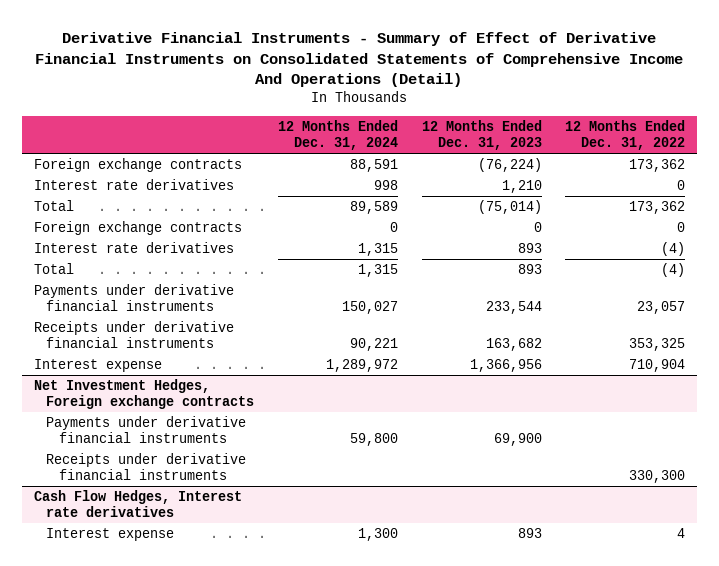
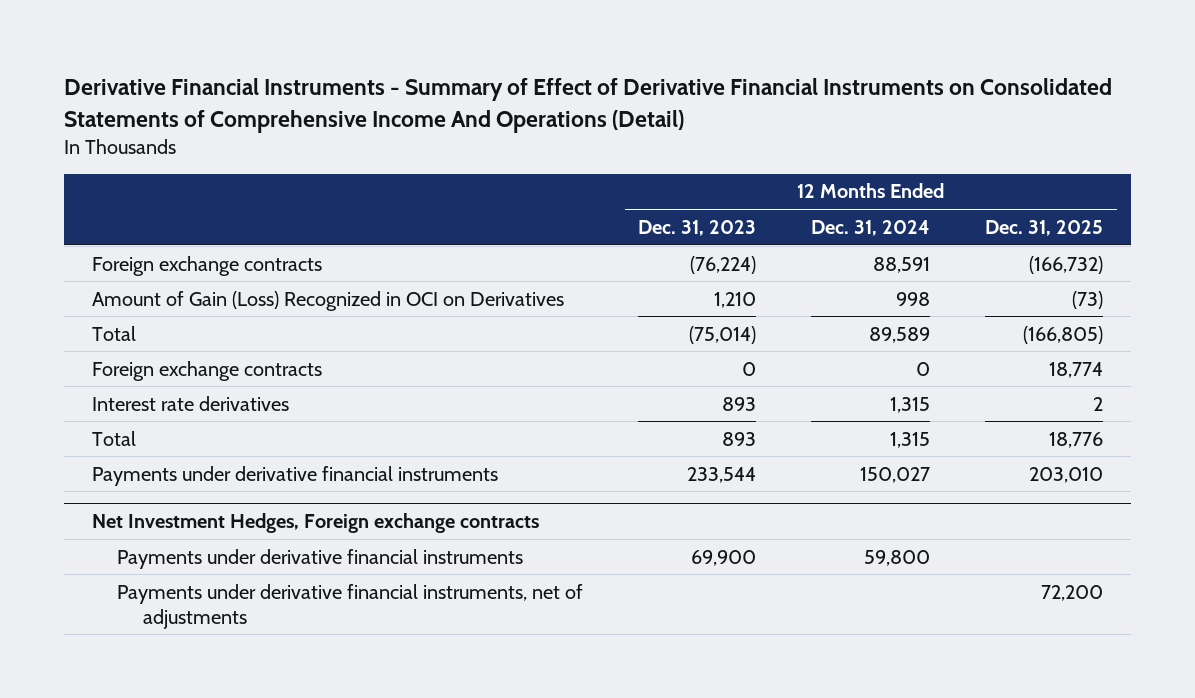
- | 12 Months Ended Dec. 31, 2024 | 12 Months Ended Dec. 31, 2023 | 12 Months Ended Dec. 31, 2022
+ | 12 Months Ended Dec. 31, 2023 | 12 Months Ended Dec. 31, 2024 | 12 Months Ended Dec. 31, 2025
- Interest rate derivatives | 998 | 1,210 | 0
+ Amount of Gain (Loss) Recognized in OCI on Derivatives | 1,210 | 998 | (73)
- Receipts under derivative financial instruments | 90,221 | 163,682 | 353,325
- Interest expense | 1,289,972 | 1,366,956 | 710,904
@ Net Investment Hedges, Foreign exchange contracts
- Receipts under derivative financial instruments | | | 330,300
- Cash Flow Hedges, Interest rate derivatives
- Interest expense | 1,300 | 893 | 4
@ Net Investment Hedges, Foreign exchange contracts
+ Payments under derivative financial instruments, net of adjustments | | | 72,200

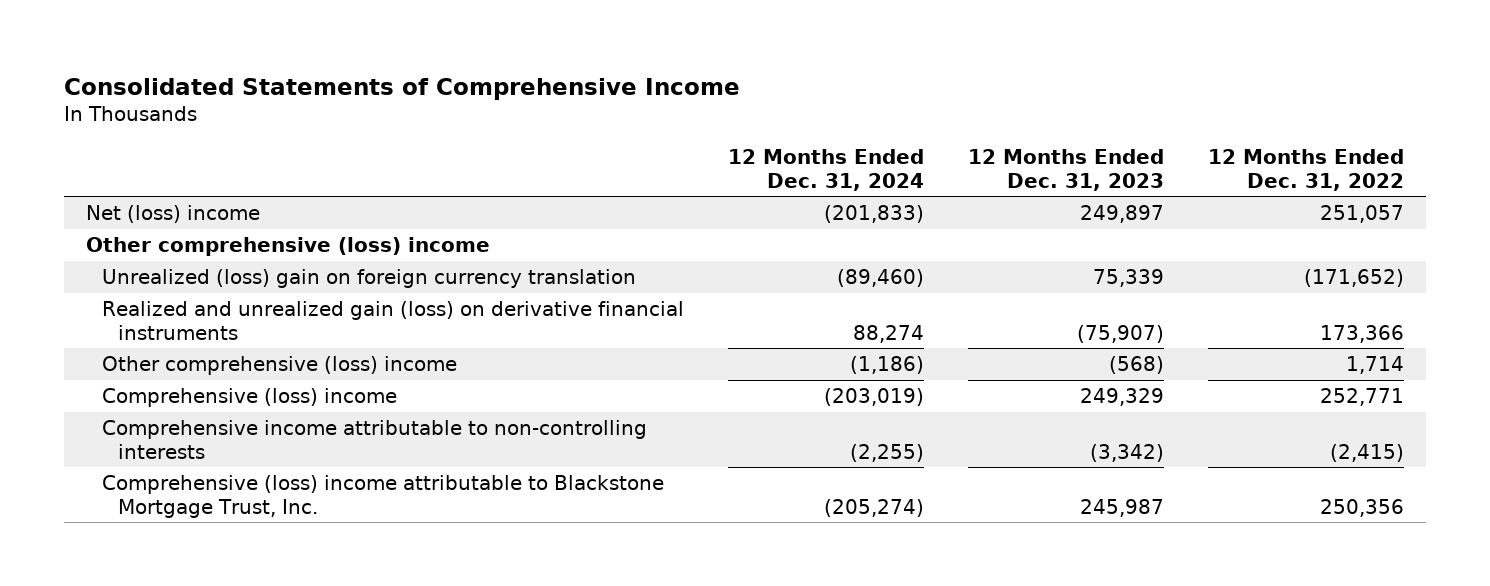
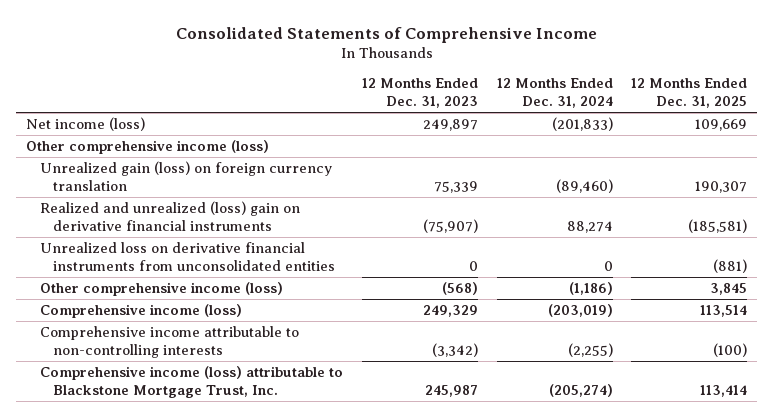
- | 12 Months Ended Dec. 31, 2024 | 12 Months Ended Dec. 31, 2023 | 12 Months Ended Dec. 31, 2022
+ | 12 Months Ended Dec. 31, 2023 | 12 Months Ended Dec. 31, 2024 | 12 Months Ended Dec. 31, 2025
- Net (loss) income | (201,833) | 249,897 | 251,057
- Other comprehensive (loss) income
- Unrealized (loss) gain on foreign currency translation | (89,460) | 75,339 | (171,652)
- Realized and unrealized gain (loss) on derivative financial instruments | 88,274 | (75,907) | 173,366
- Other comprehensive (loss) income | (1,186) | (568) | 1,714
- Comprehensive (loss) income | (203,019) | 249,329 | 252,771
+ Net income (loss) | 249,897 | (201,833) | 109,669
+ Other comprehensive income (loss)
+ Unrealized gain (loss) on foreign currency translation | 75,339 | (89,460) | 190,307
+ Realized and unrealized (loss) gain on derivative financial instruments | (75,907) | 88,274 | (185,581)
+ Unrealized loss on derivative financial instruments from unconsolidated entities | 0 | 0 | (881)
+ Other comprehensive income (loss) | (568) | (1,186) | 3,845
+ Comprehensive income (loss) | 249,329 | (203,019) | 113,514
- Comprehensive (loss) income attributable to Blackstone Mortgage Trust, Inc. | (205,274) | 245,987 | 250,356
+ Comprehensive income (loss) attributable to Blackstone Mortgage Trust, Inc. | 245,987 | (205,274) | 113,414

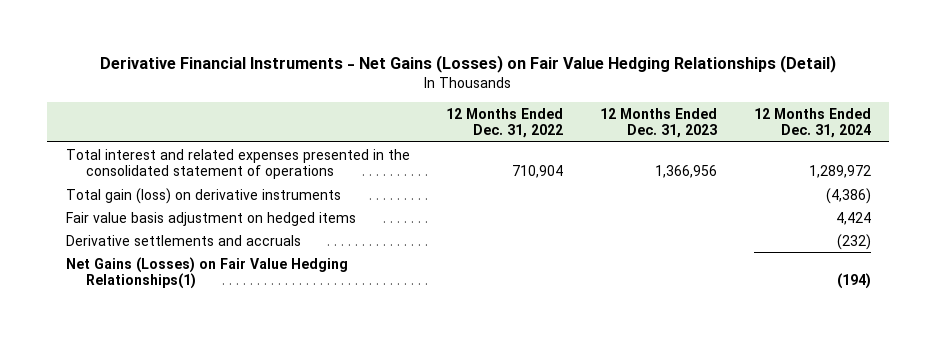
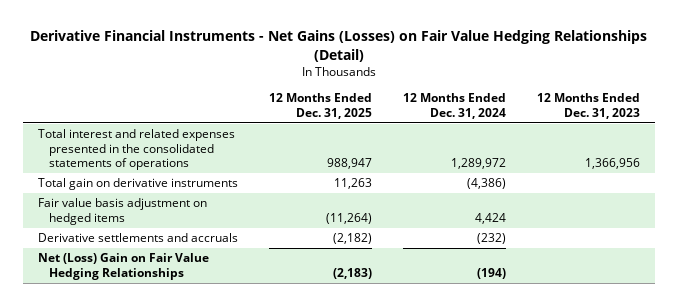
- | 12 Months Ended Dec. 31, 2022 | 12 Months Ended Dec. 31, 2023 | 12 Months Ended Dec. 31, 2024
+ | 12 Months Ended Dec. 31, 2025 | 12 Months Ended Dec. 31, 2024 | 12 Months Ended Dec. 31, 2023
- Total interest and related expenses presented in the consolidated statement of operations | 710,904 | 1,366,956 | 1,289,972
- Total gain (loss) on derivative instruments | | | (4,386)
+ Total interest and related expenses presented in the consolidated statements of operations | 988,947 | 1,289,972 | 1,366,956
+ Total gain on derivative instruments | 11,263 | (4,386) |
- Net Gains (Losses) on Fair Value Hedging Relationships(1) | | | (194)
+ Net (Loss) Gain on Fair Value Hedging Relationships | (2,183) | (194) |

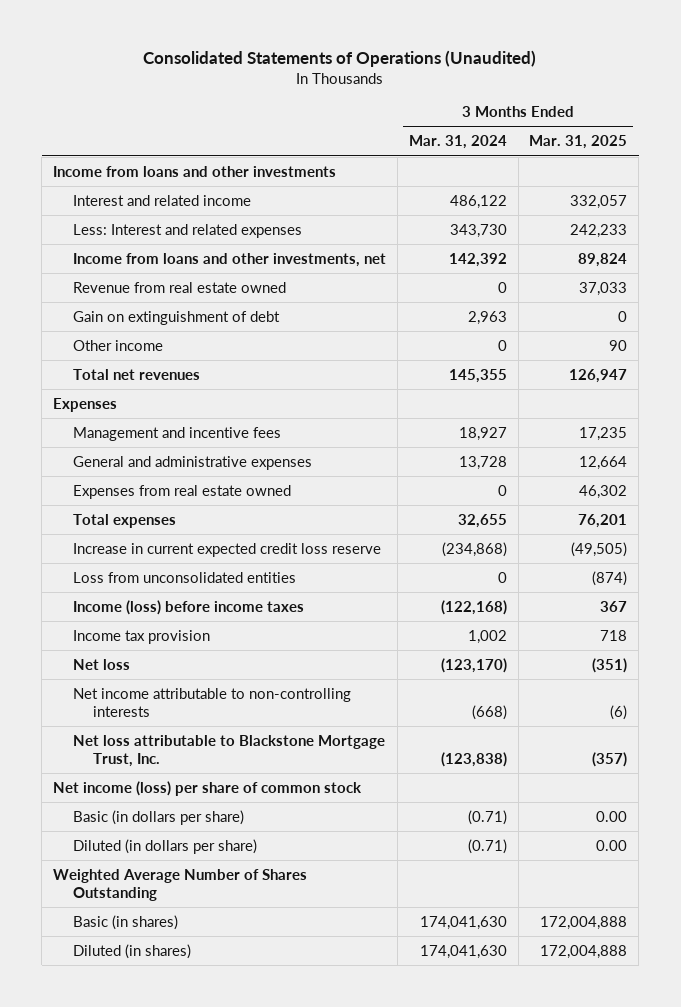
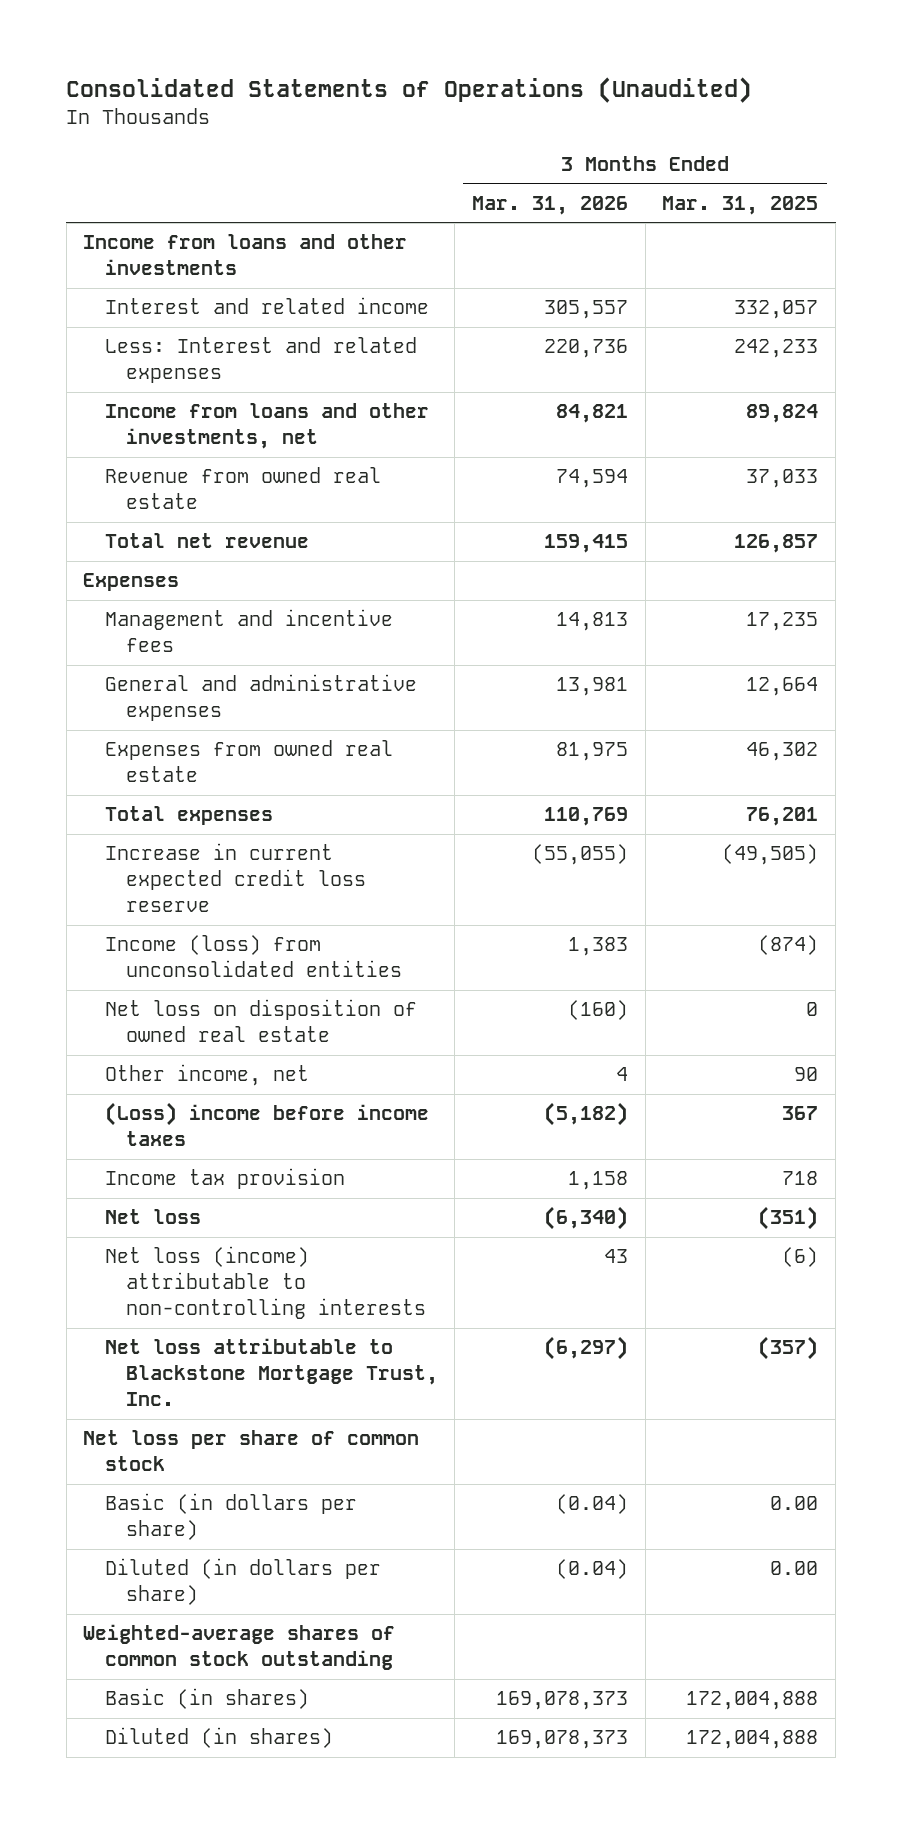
- | 3 Months Ended Mar. 31, 2024 | 3 Months Ended Mar. 31, 2025
+ | 3 Months Ended Mar. 31, 2026 | 3 Months Ended Mar. 31, 2025
- Revenue from real estate owned | 0 | 37,033
- Gain on extinguishment of debt | 2,963 | 0
- Other income | 0 | 90
- Total net revenues | 145,355 | 126,947
+ Revenue from owned real estate | 74,594 | 37,033
+ Total net revenue | 159,415 | 126,857
- Expenses from real estate owned | 0 | 46,302
+ Expenses from owned real estate | 81,975 | 46,302
- Loss from unconsolidated entities | 0 | (874)
- Income (loss) before income taxes | (122,168) | 367
+ Income (loss) from unconsolidated entities | 1,383 | (874)
+ Net loss on disposition of owned real estate | (160) | 0
+ Other income, net | 4 | 90
+ (Loss) income before income taxes | (5,182) | 367
- Net income attributable to non-controlling interests | (668) | (6)
+ Net loss (income) attributable to non-controlling interests | 43 | (6)
- Net income (loss) per share of common stock
+ Net loss per share of common stock
- Weighted Average Number of Shares Outstanding
+ Weighted-average shares of common stock outstanding

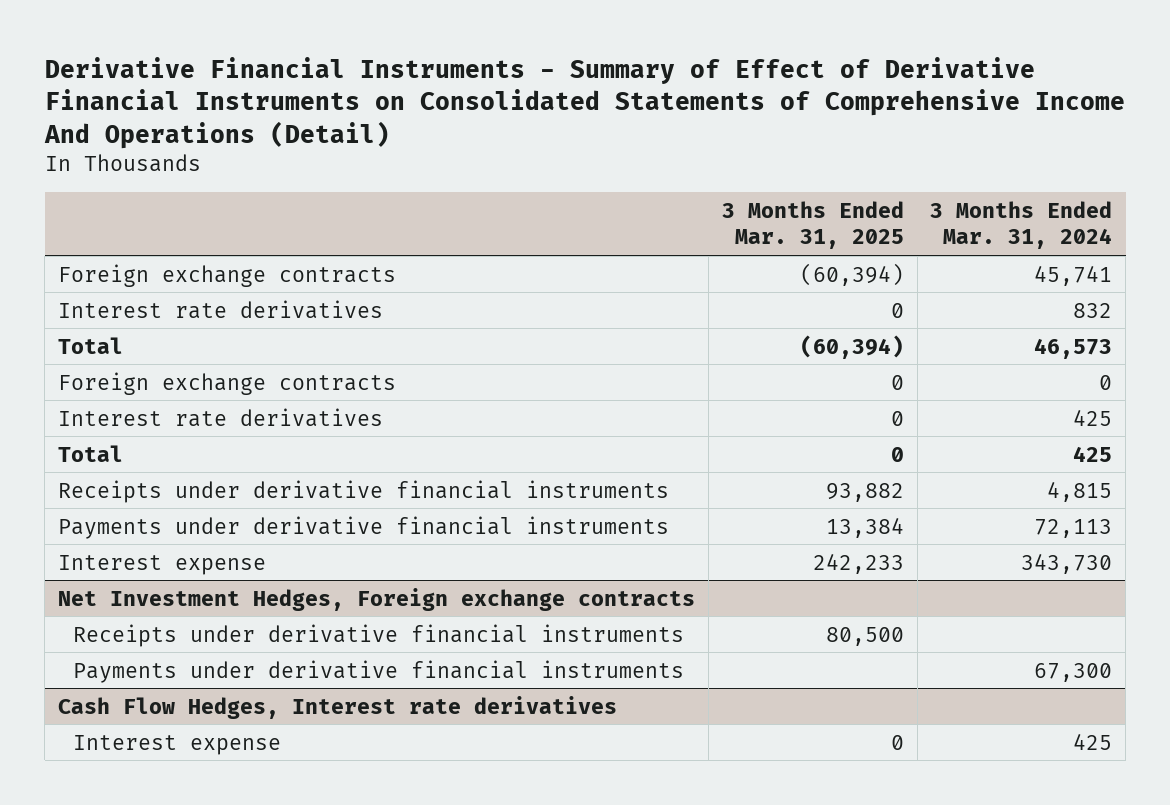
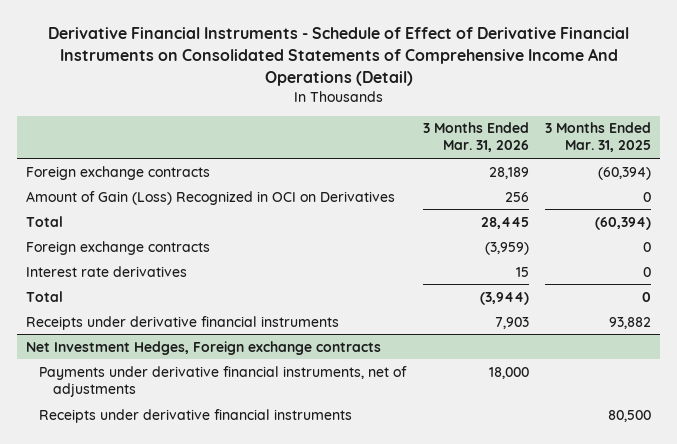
- Derivative Financial Instruments - Summary of Effect of Derivative Financial Instruments on Consolidated Statements of Comprehensive Income And Operations (Detail)
+ Derivative Financial Instruments - Schedule of Effect of Derivative Financial Instruments on Consolidated Statements of Comprehensive Income And Operations (Detail)
- | 3 Months Ended Mar. 31, 2025 | 3 Months Ended Mar. 31, 2024
+ | 3 Months Ended Mar. 31, 2026 | 3 Months Ended Mar. 31, 2025
- Interest rate derivatives | 0 | 832
+ Amount of Gain (Loss) Recognized in OCI on Derivatives | 256 | 0
- Payments under derivative financial instruments | 13,384 | 72,113
- Interest expense | 242,233 | 343,730
@ Net Investment Hedges, Foreign exchange contracts
+ Payments under derivative financial instruments, net of adjustments | 18,000 |
- Payments under derivative financial instruments | | 67,300
- Cash Flow Hedges, Interest rate derivatives
- Interest expense | 0 | 425

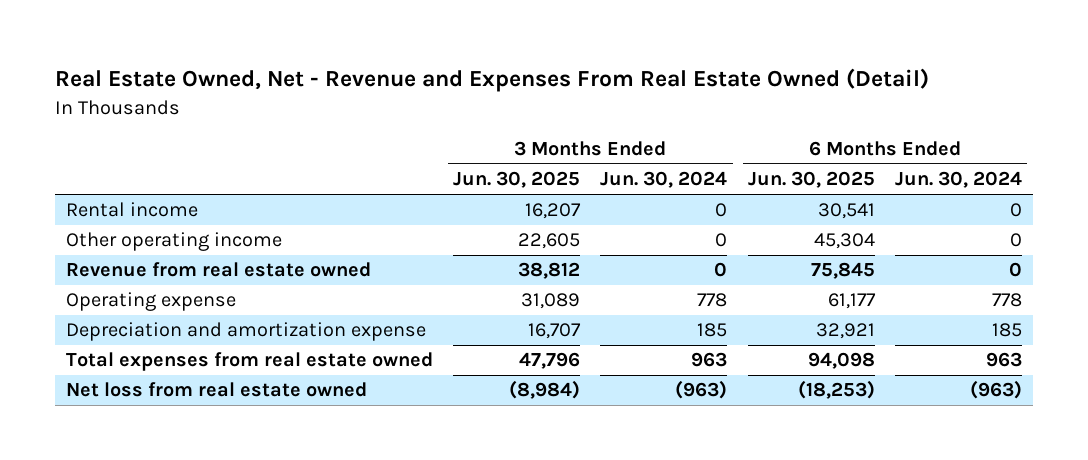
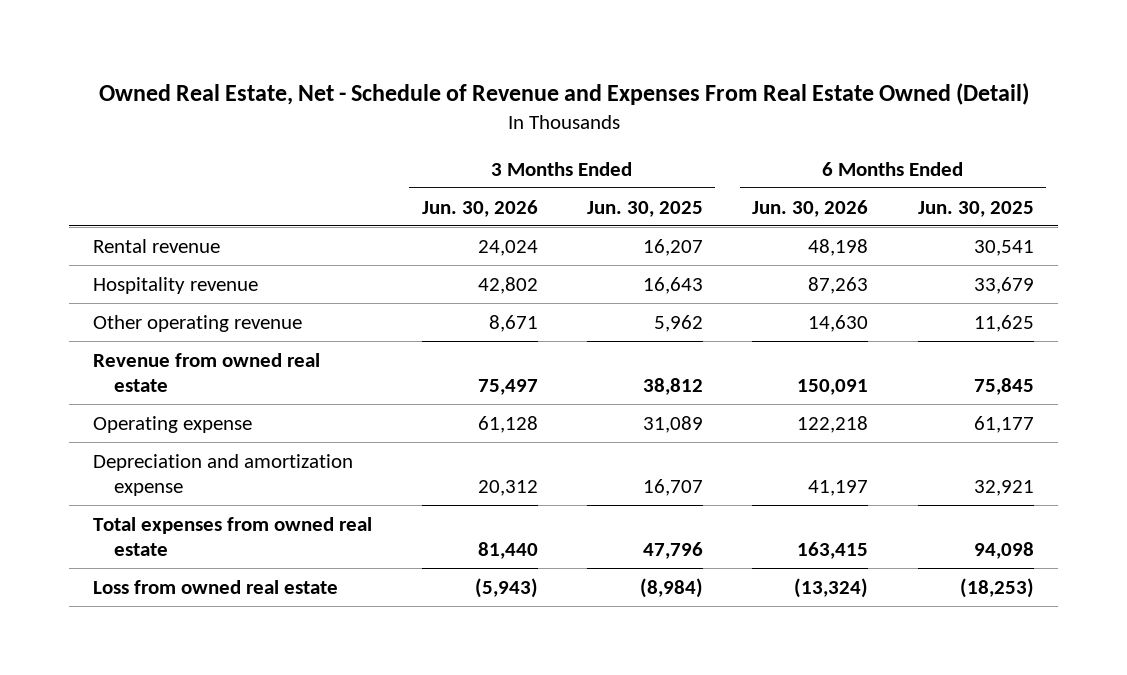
- Real Estate Owned, Net - Revenue and Expenses From Real Estate Owned (Detail)
+ Owned Real Estate, Net - Schedule of Revenue and Expenses From Real Estate Owned (Detail)
- | 3 Months Ended Jun. 30, 2025 | 3 Months Ended Jun. 30, 2024 | 6 Months Ended Jun. 30, 2025 | 6 Months Ended Jun. 30, 2024
+ | 3 Months Ended Jun. 30, 2026 | 3 Months Ended Jun. 30, 2025 | 6 Months Ended Jun. 30, 2026 | 6 Months Ended Jun. 30, 2025
- Rental income | 16,207 | 0 | 30,541 | 0
- Other operating income | 22,605 | 0 | 45,304 | 0
- Revenue from real estate owned | 38,812 | 0 | 75,845 | 0
+ Rental revenue | 24,024 | 16,207 | 48,198 | 30,541
+ Hospitality revenue | 42,802 | 16,643 | 87,263 | 33,679
+ Other operating revenue | 8,671 | 5,962 | 14,630 | 11,625
+ Revenue from owned real estate | 75,497 | 38,812 | 150,091 | 75,845
- Total expenses from real estate owned | 47,796 | 963 | 94,098 | 963
- Net loss from real estate owned | (8,984) | (963) | (18,253) | (963)
+ Total expenses from owned real estate | 81,440 | 47,796 | 163,415 | 94,098
+ Loss from owned real estate | (5,943) | (8,984) | (13,324) | (18,253)

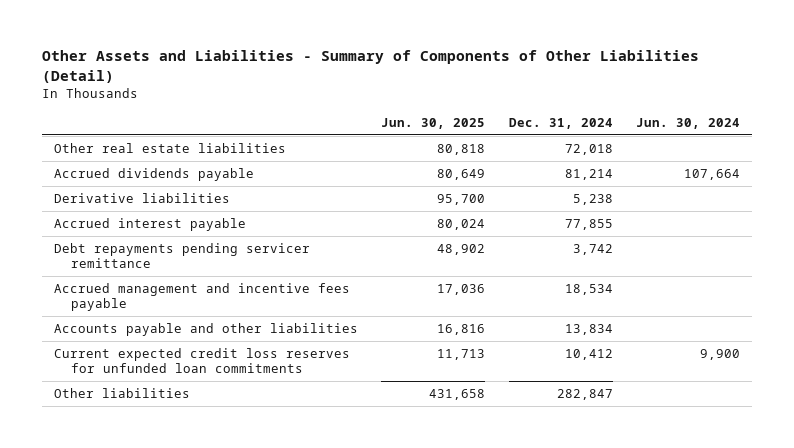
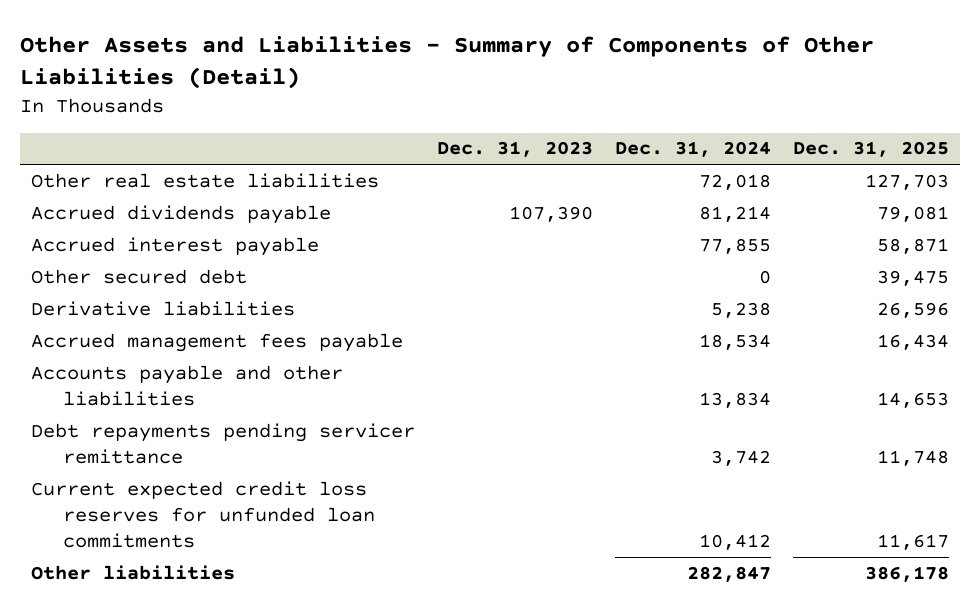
- | Jun. 30, 2025 | Dec. 31, 2024 | Jun. 30, 2024
+ | Dec. 31, 2023 | Dec. 31, 2024 | Dec. 31, 2025
- Accrued management and incentive fees payable | 17,036 | 18,534 |
+ Other secured debt | | 0 | 39,475
moved down: Derivative liabilities | | 5,238 | 26,596
+ Accrued management fees payable | | 18,534 | 16,434
moved down: Debt repayments pending servicer remittance | | 3,742 | 11,748

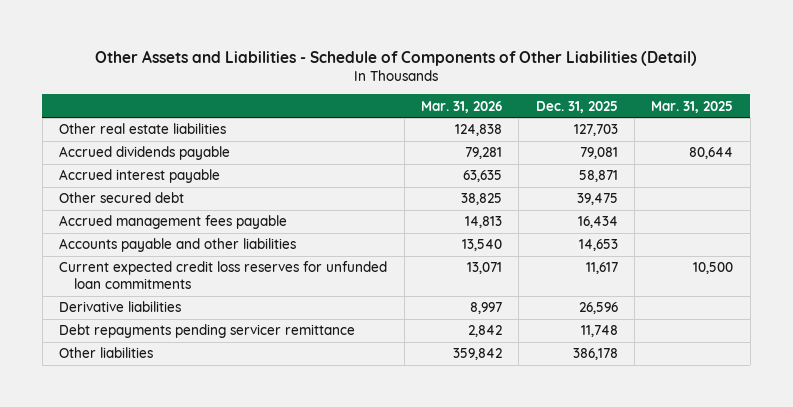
- Other Assets and Liabilities - Summary of Components of Other Liabilities (Detail)
+ Other Assets and Liabilities - Schedule of Components of Other Liabilities (Detail)
- | Dec. 31, 2023 | Dec. 31, 2024 | Dec. 31, 2025
+ | Mar. 31, 2026 | Dec. 31, 2025 | Mar. 31, 2025
moved down: Derivative liabilities | 8,997 | 26,596 |
moved down: Debt repayments pending servicer remittance | 2,842 | 11,748 |

